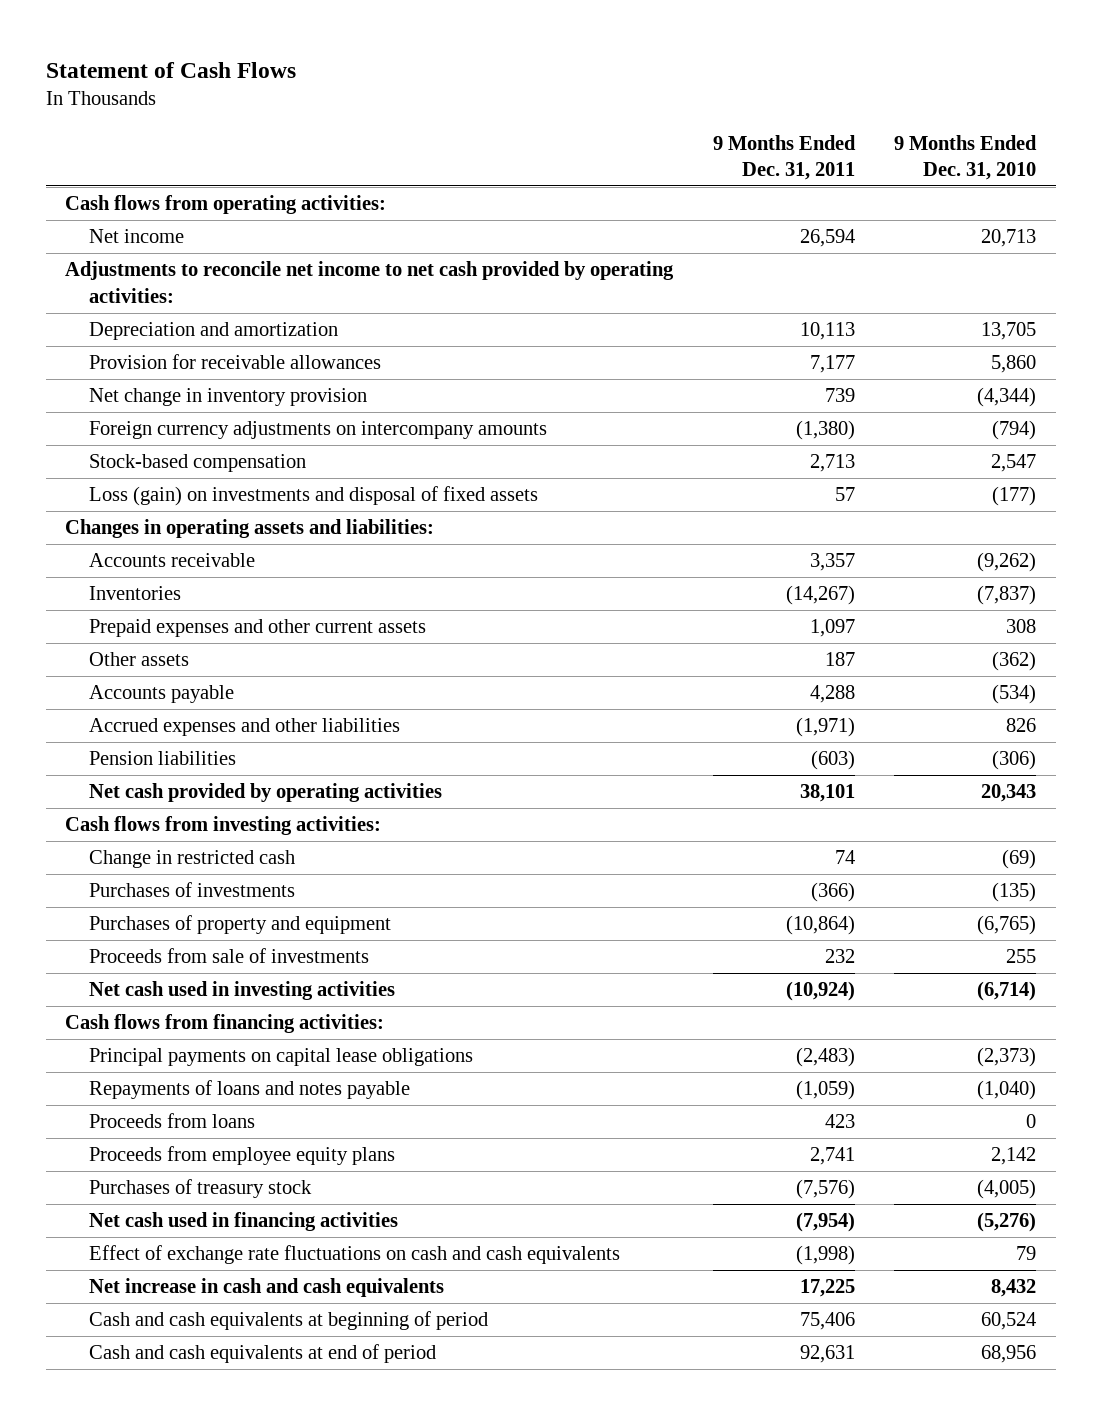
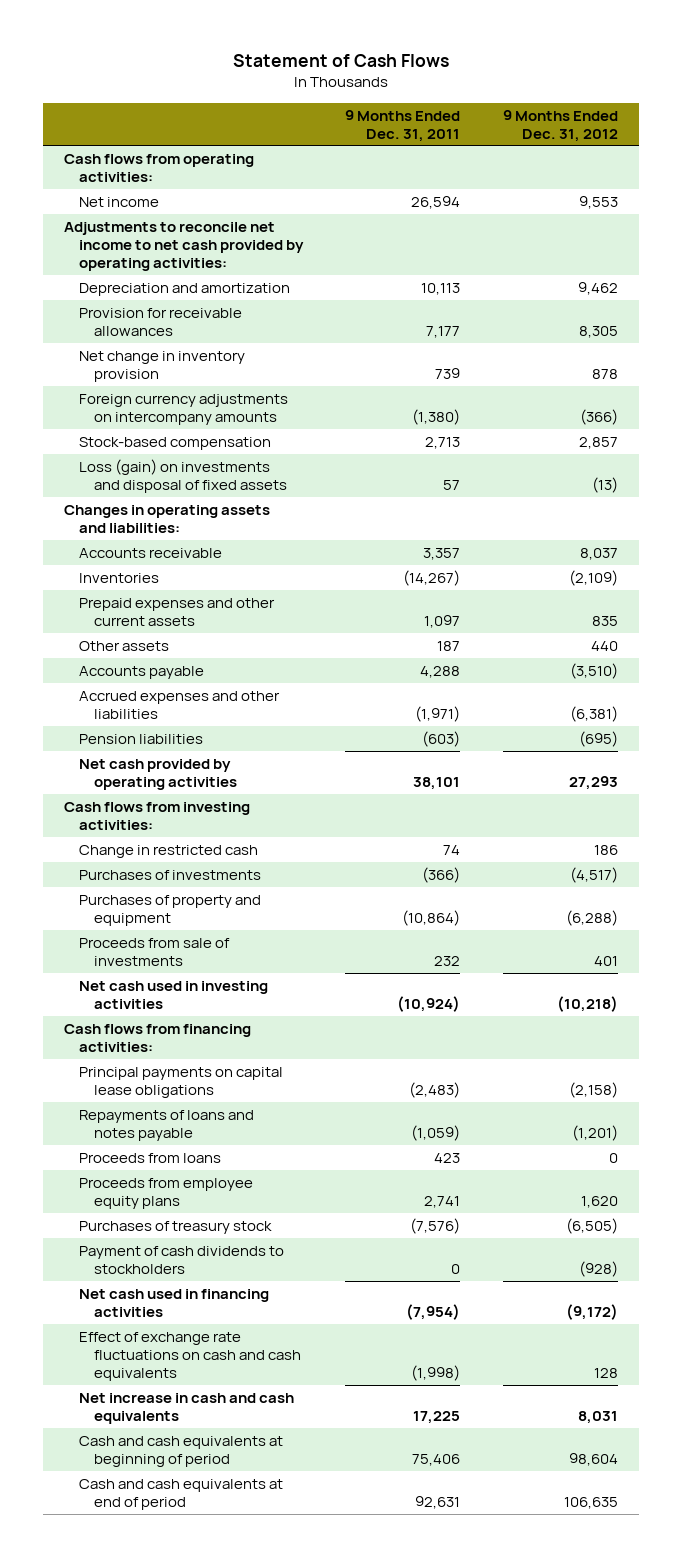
- | 9 Months Ended Dec. 31, 2011 | 9 Months Ended Dec. 31, 2010
+ | 9 Months Ended Dec. 31, 2011 | 9 Months Ended Dec. 31, 2012
+ Payment of cash dividends to stockholders | 0 | (928)

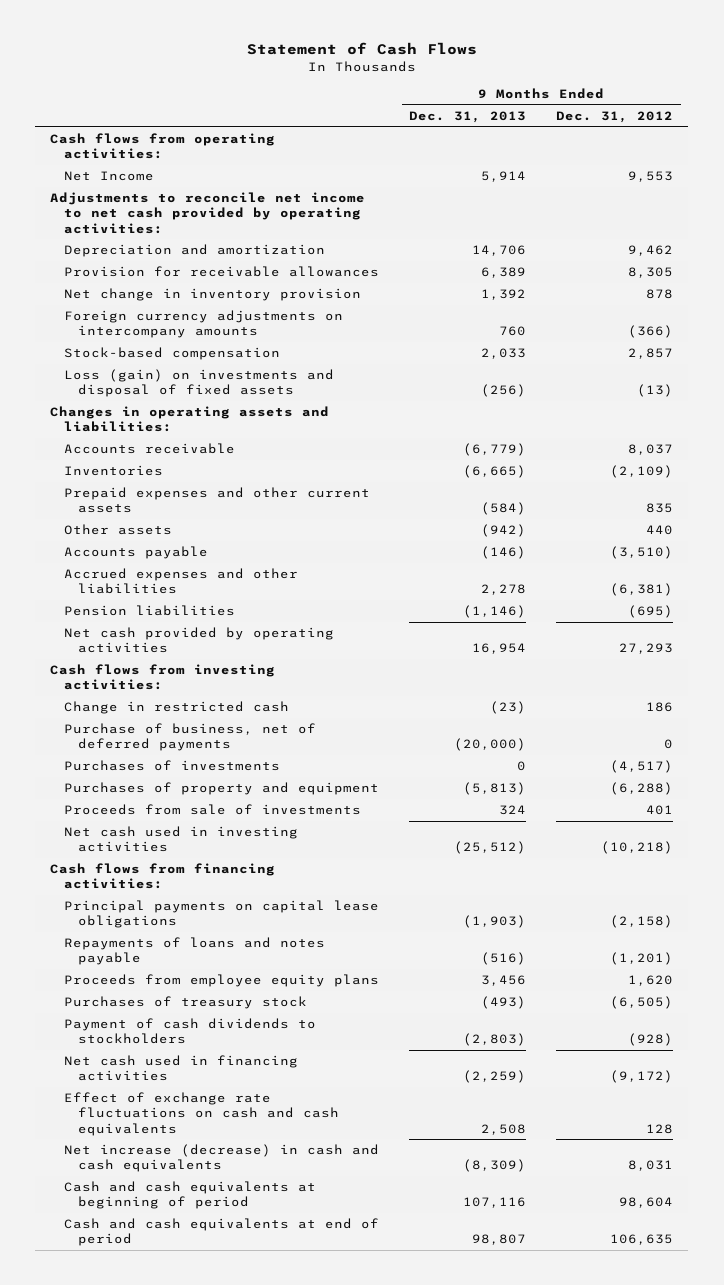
- | 9 Months Ended Dec. 31, 2011 | 9 Months Ended Dec. 31, 2012
+ | 9 Months Ended Dec. 31, 2013 | 9 Months Ended Dec. 31, 2012
- Net income | 26,594 | 9,553
+ Net Income | 5,914 | 9,553
+ Purchase of business, net of deferred payments | (20,000) | 0
- Proceeds from loans | 423 | 0
- Net increase in cash and cash equivalents | 17,225 | 8,031
+ Net increase (decrease) in cash and cash equivalents | (8,309) | 8,031

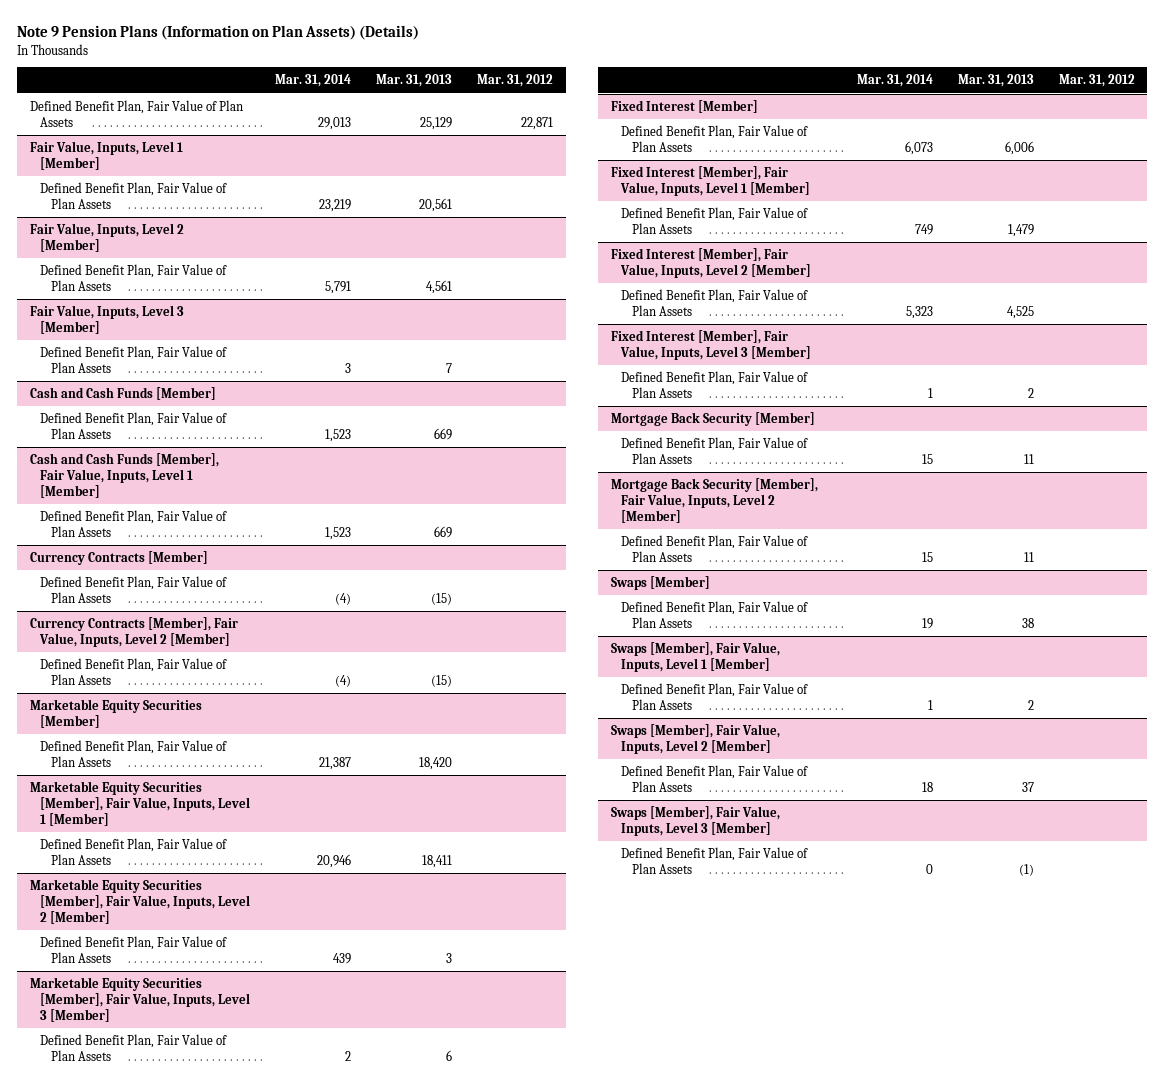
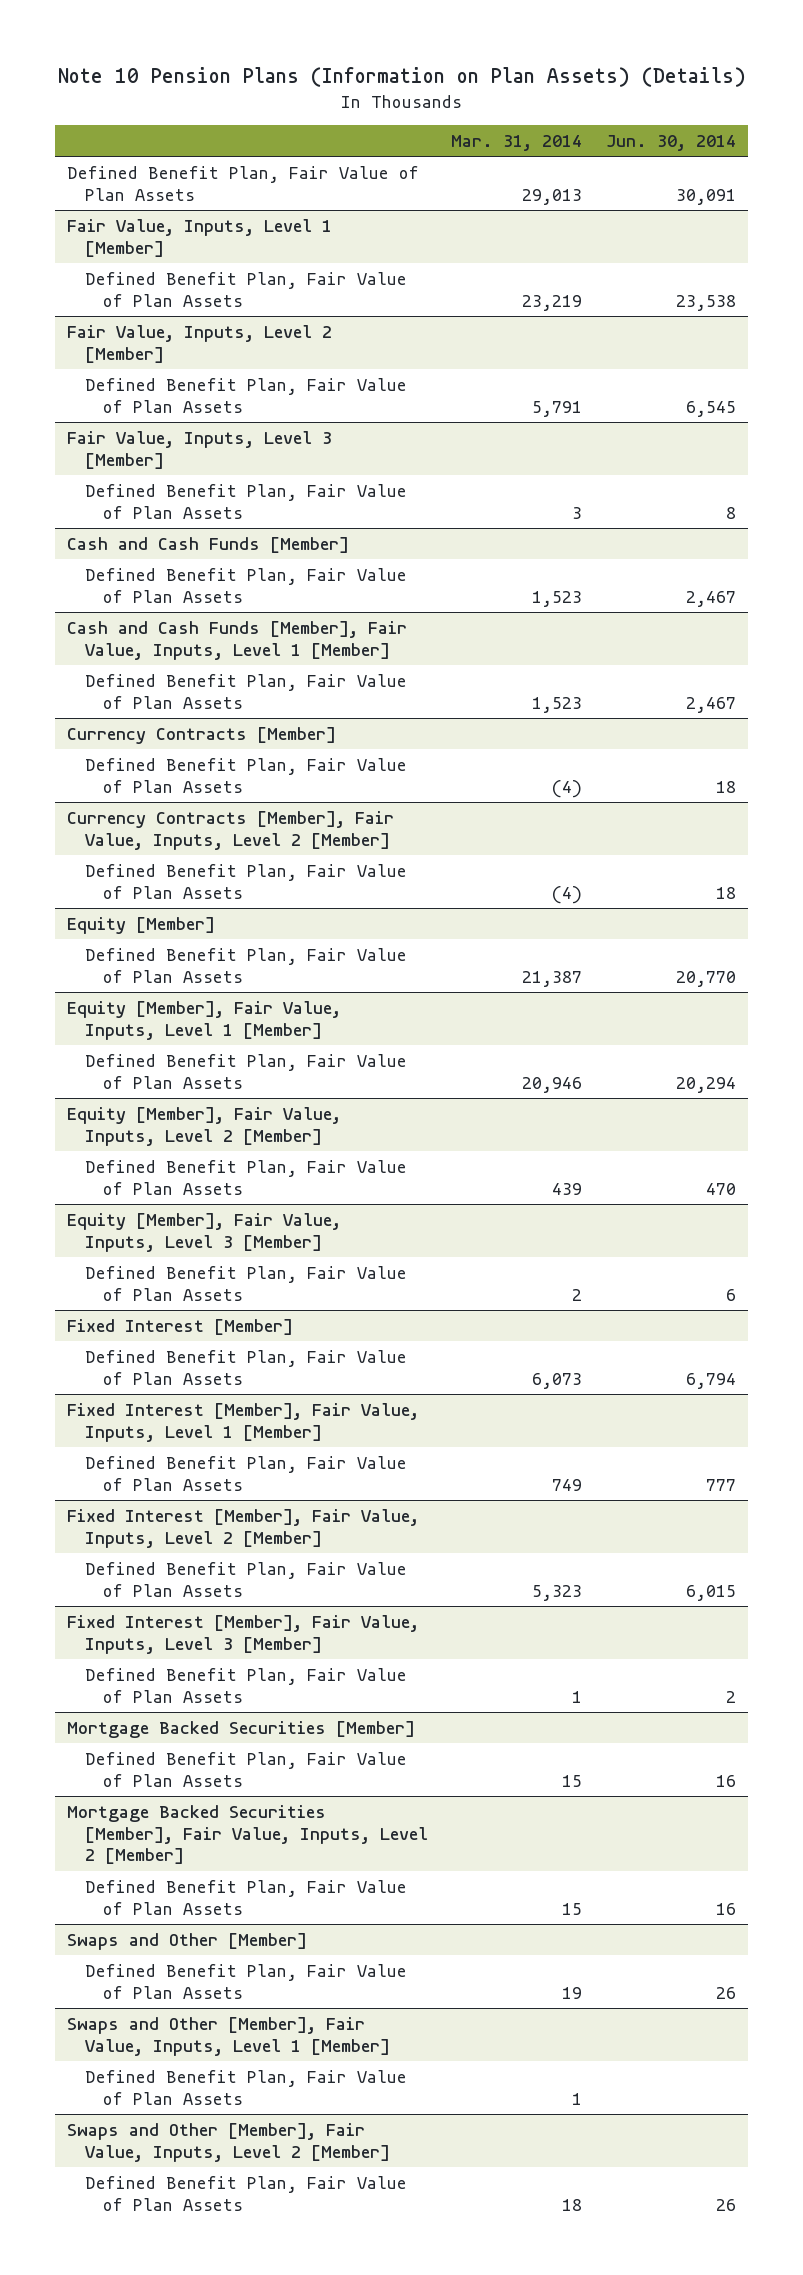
- Note 9 Pension Plans (Information on Plan Assets) (Details)
+ Note 10 Pension Plans (Information on Plan Assets) (Details)
- | Mar. 31, 2014 | Mar. 31, 2013 | Mar. 31, 2012
+ | Mar. 31, 2014 | Jun. 30, 2014
- Marketable Equity Securities [Member]
+ Equity [Member]
- Marketable Equity Securities [Member], Fair Value, Inputs, Level 1 [Member]
+ Equity [Member], Fair Value, Inputs, Level 1 [Member]
- Marketable Equity Securities [Member], Fair Value, Inputs, Level 2 [Member]
+ Equity [Member], Fair Value, Inputs, Level 2 [Member]
- Marketable Equity Securities [Member], Fair Value, Inputs, Level 3 [Member]
+ Equity [Member], Fair Value, Inputs, Level 3 [Member]
- Mortgage Back Security [Member]
+ Mortgage Backed Securities [Member]
- Mortgage Back Security [Member], Fair Value, Inputs, Level 2 [Member]
+ Mortgage Backed Securities [Member], Fair Value, Inputs, Level 2 [Member]
- Swaps [Member]
+ Swaps and Other [Member]
- Swaps [Member], Fair Value, Inputs, Level 1 [Member]
+ Swaps and Other [Member], Fair Value, Inputs, Level 1 [Member]
- Swaps [Member], Fair Value, Inputs, Level 2 [Member]
+ Swaps and Other [Member], Fair Value, Inputs, Level 2 [Member]
- Swaps [Member], Fair Value, Inputs, Level 3 [Member]
- Defined Benefit Plan, Fair Value of Plan Assets | 0 | (1) |

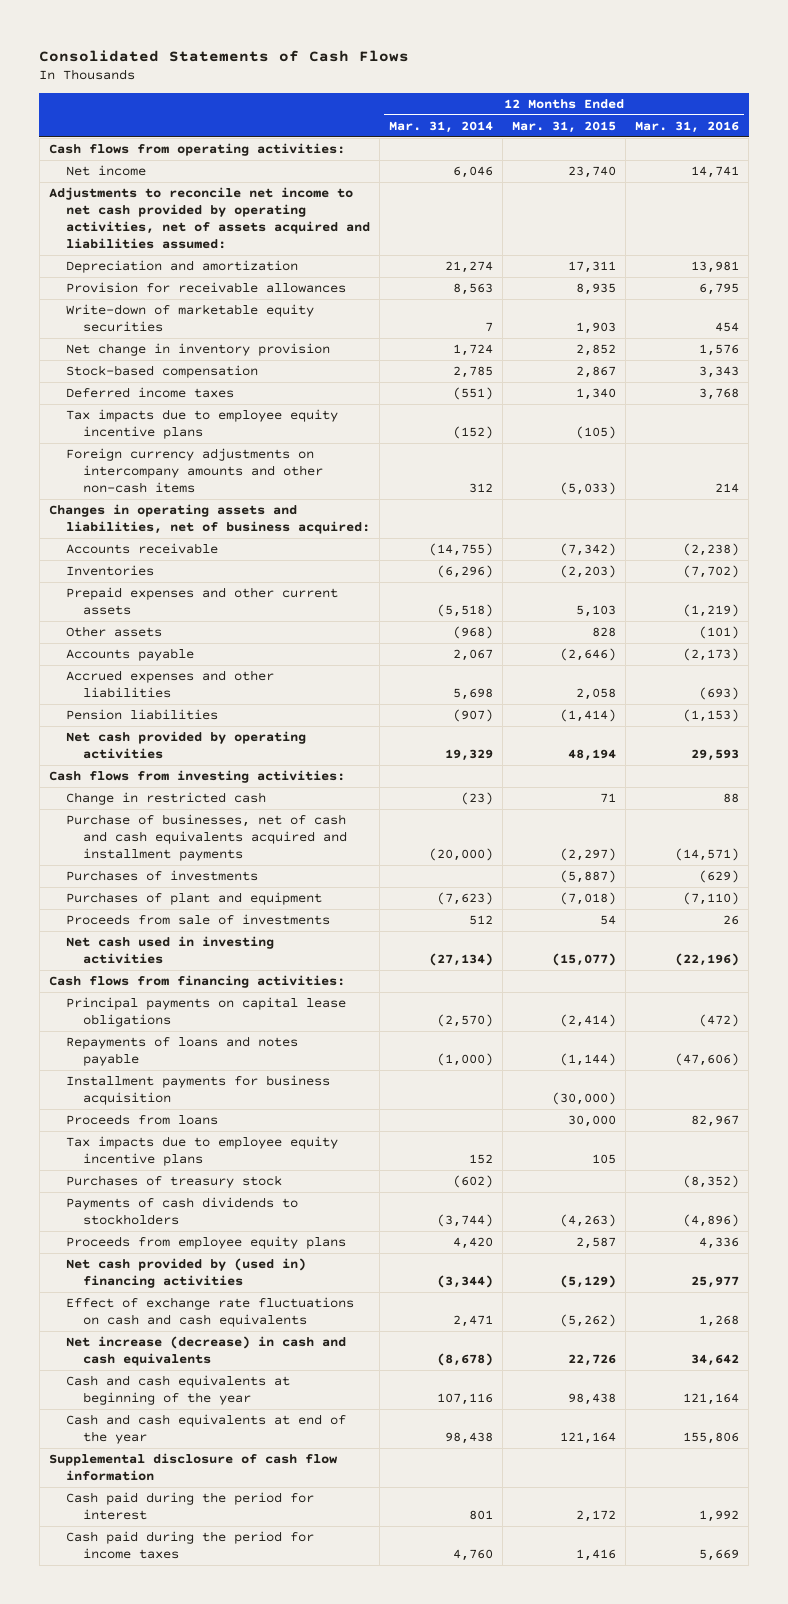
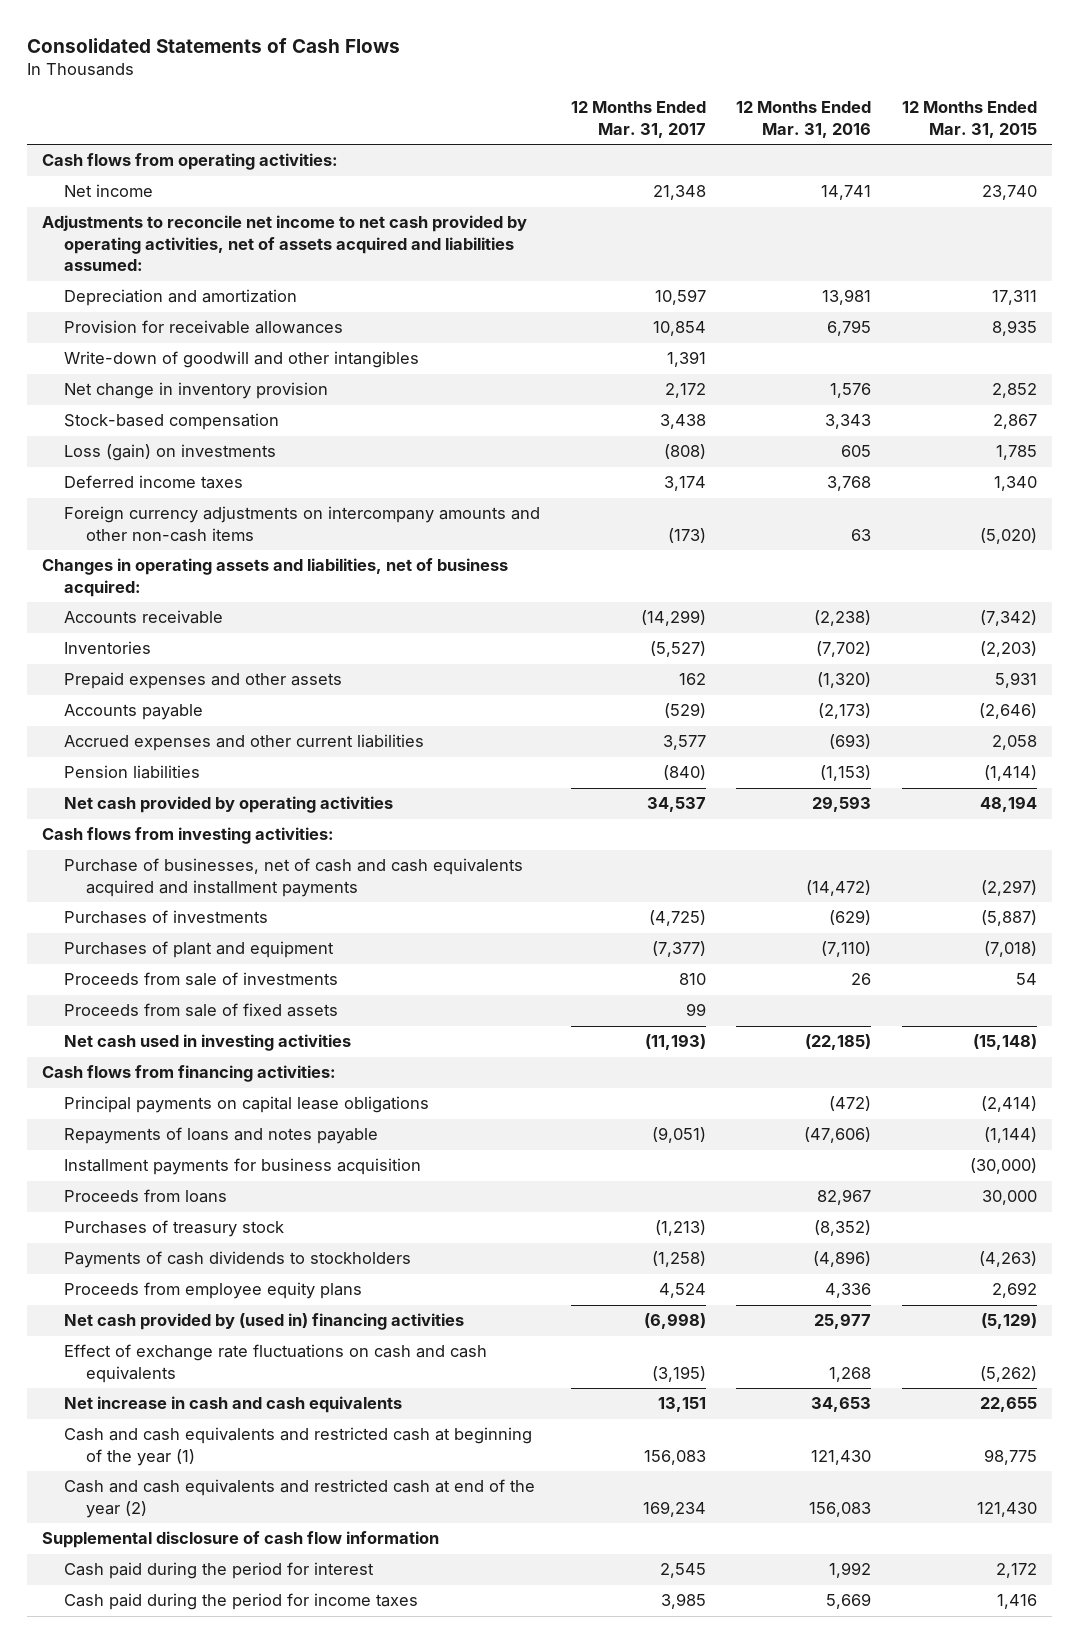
- | 12 Months Ended Mar. 31, 2014 | 12 Months Ended Mar. 31, 2015 | 12 Months Ended Mar. 31, 2016
+ | 12 Months Ended Mar. 31, 2017 | 12 Months Ended Mar. 31, 2016 | 12 Months Ended Mar. 31, 2015
- Write-down of marketable equity securities | 7 | 1,903 | 454
+ Write-down of goodwill and other intangibles | 1,391 | |
+ Loss (gain) on investments | (808) | 605 | 1,785
- Tax impacts due to employee equity incentive plans | (152) | (105) |
- Foreign currency adjustments on intercompany amounts and other non-cash items | 312 | (5,033) | 214
+ Foreign currency adjustments on intercompany amounts and other non-cash items | (173) | 63 | (5,020)
- Prepaid expenses and other current assets | (5,518) | 5,103 | (1,219)
- Other assets | (968) | 828 | (101)
+ Prepaid expenses and other assets | 162 | (1,320) | 5,931
- Accrued expenses and other liabilities | 5,698 | 2,058 | (693)
+ Accrued expenses and other current liabilities | 3,577 | (693) | 2,058
- Change in restricted cash | (23) | 71 | 88
- Purchase of businesses, net of cash and cash equivalents acquired and installment payments | (20,000) | (2,297) | (14,571)
+ Purchase of businesses, net of cash and cash equivalents acquired and installment payments | | (14,472) | (2,297)
- Net cash used in investing activities | (27,134) | (15,077) | (22,196)
+ Proceeds from sale of fixed assets | 99 | |
+ Net cash used in investing activities | (11,193) | (22,185) | (15,148)
- Tax impacts due to employee equity incentive plans | 152 | 105 |
- Proceeds from employee equity plans | 4,420 | 2,587 | 4,336
+ Proceeds from employee equity plans | 4,524 | 4,336 | 2,692
- Net increase (decrease) in cash and cash equivalents | (8,678) | 22,726 | 34,642
- Cash and cash equivalents at beginning of the year | 107,116 | 98,438 | 121,164
- Cash and cash equivalents at end of the year | 98,438 | 121,164 | 155,806
+ Net increase in cash and cash equivalents | 13,151 | 34,653 | 22,655
+ Cash and cash equivalents and restricted cash at beginning of the year (1) | 156,083 | 121,430 | 98,775
+ Cash and cash equivalents and restricted cash at end of the year (2) | 169,234 | 156,083 | 121,430

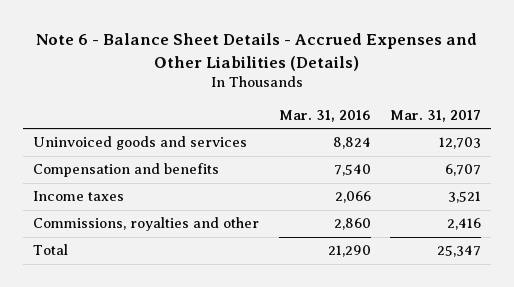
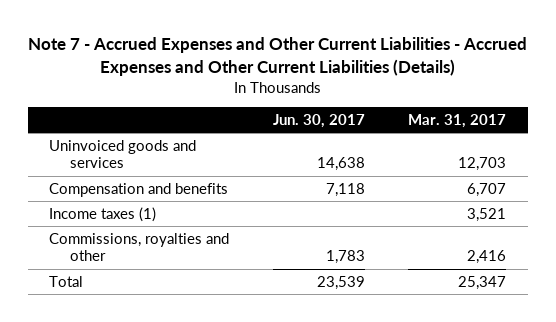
- Note 6 - Balance Sheet Details - Accrued Expenses and Other Liabilities (Details)
+ Note 7 - Accrued Expenses and Other Current Liabilities - Accrued Expenses and Other Current Liabilities (Details)
- | Mar. 31, 2016 | Mar. 31, 2017
+ | Jun. 30, 2017 | Mar. 31, 2017
- Income taxes | 2,066 | 3,521
+ Income taxes (1) | | 3,521

